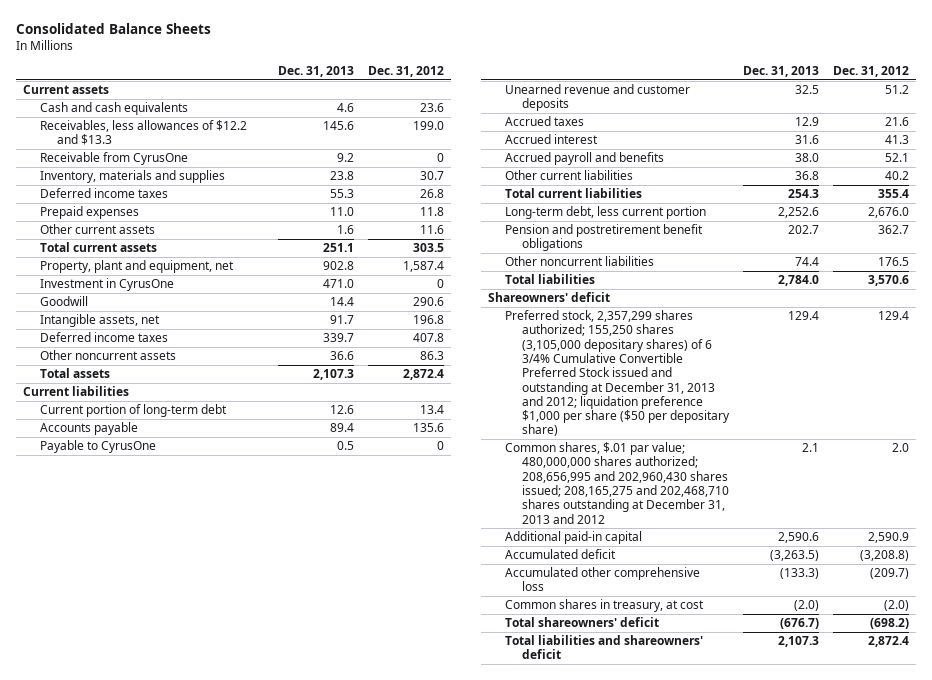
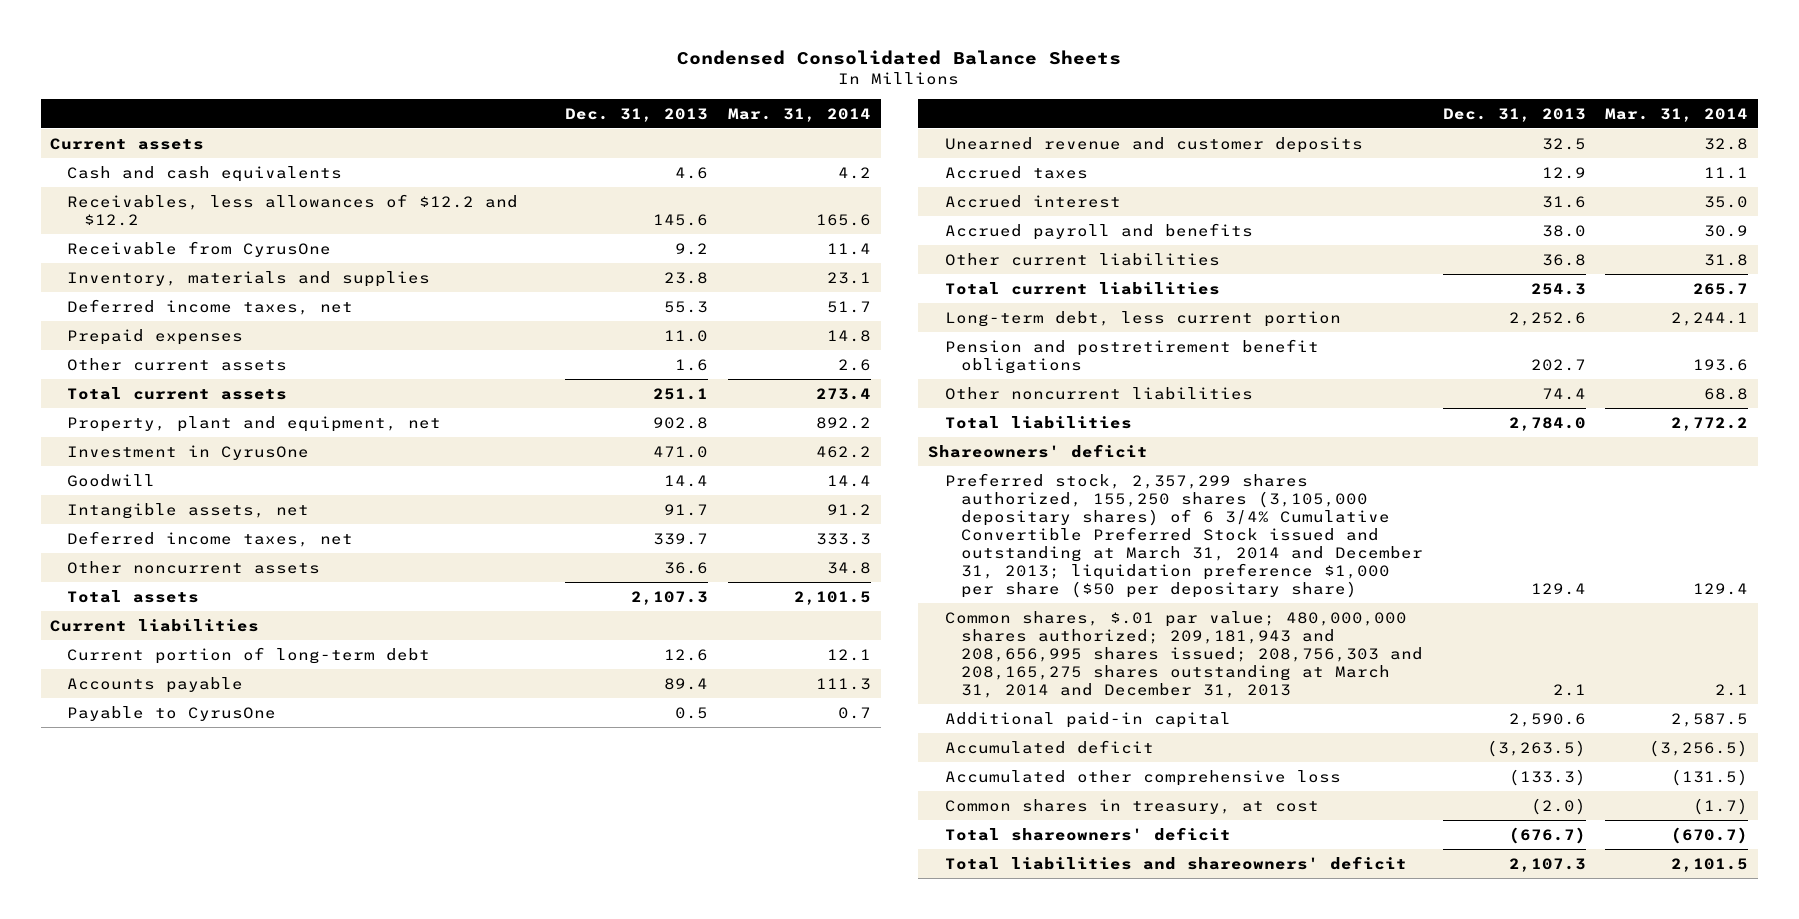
- Consolidated Balance Sheets
+ Condensed Consolidated Balance Sheets
- | Dec. 31, 2013 | Dec. 31, 2012
+ | Dec. 31, 2013 | Mar. 31, 2014
- Receivables, less allowances of $12.2 and $13.3 | 145.6 | 199.0
+ Receivables, less allowances of $12.2 and $12.2 | 145.6 | 165.6
- Deferred income taxes | 55.3 | 26.8
+ Deferred income taxes, net | 55.3 | 51.7
- Deferred income taxes | 339.7 | 407.8
+ Deferred income taxes, net | 339.7 | 333.3
- Preferred stock, 2,357,299 shares authorized; 155,250 shares (3,105,000 depositary shares) of 6 3/4% Cumulative Convertible Preferred Stock issued and outstanding at December 31, 2013 and 2012; liquidation preference $1,000 per share ($50 per depositary share) | 129.4 | 129.4
- Common shares, $.01 par value; 480,000,000 shares authorized; 208,656,995 and 202,960,430 shares issued; 208,165,275 and 202,468,710 shares outstanding at December 31, 2013 and 2012 | 2.1 | 2.0
+ Preferred stock, 2,357,299 shares authorized, 155,250 shares (3,105,000 depositary shares) of 6 3/4% Cumulative Convertible Preferred Stock issued and outstanding at March 31, 2014 and December 31, 2013; liquidation preference $1,000 per share ($50 per depositary share) | 129.4 | 129.4
+ Common shares, $.01 par value; 480,000,000 shares authorized; 209,181,943 and 208,656,995 shares issued; 208,756,303 and 208,165,275 shares outstanding at March 31, 2014 and December 31, 2013 | 2.1 | 2.1

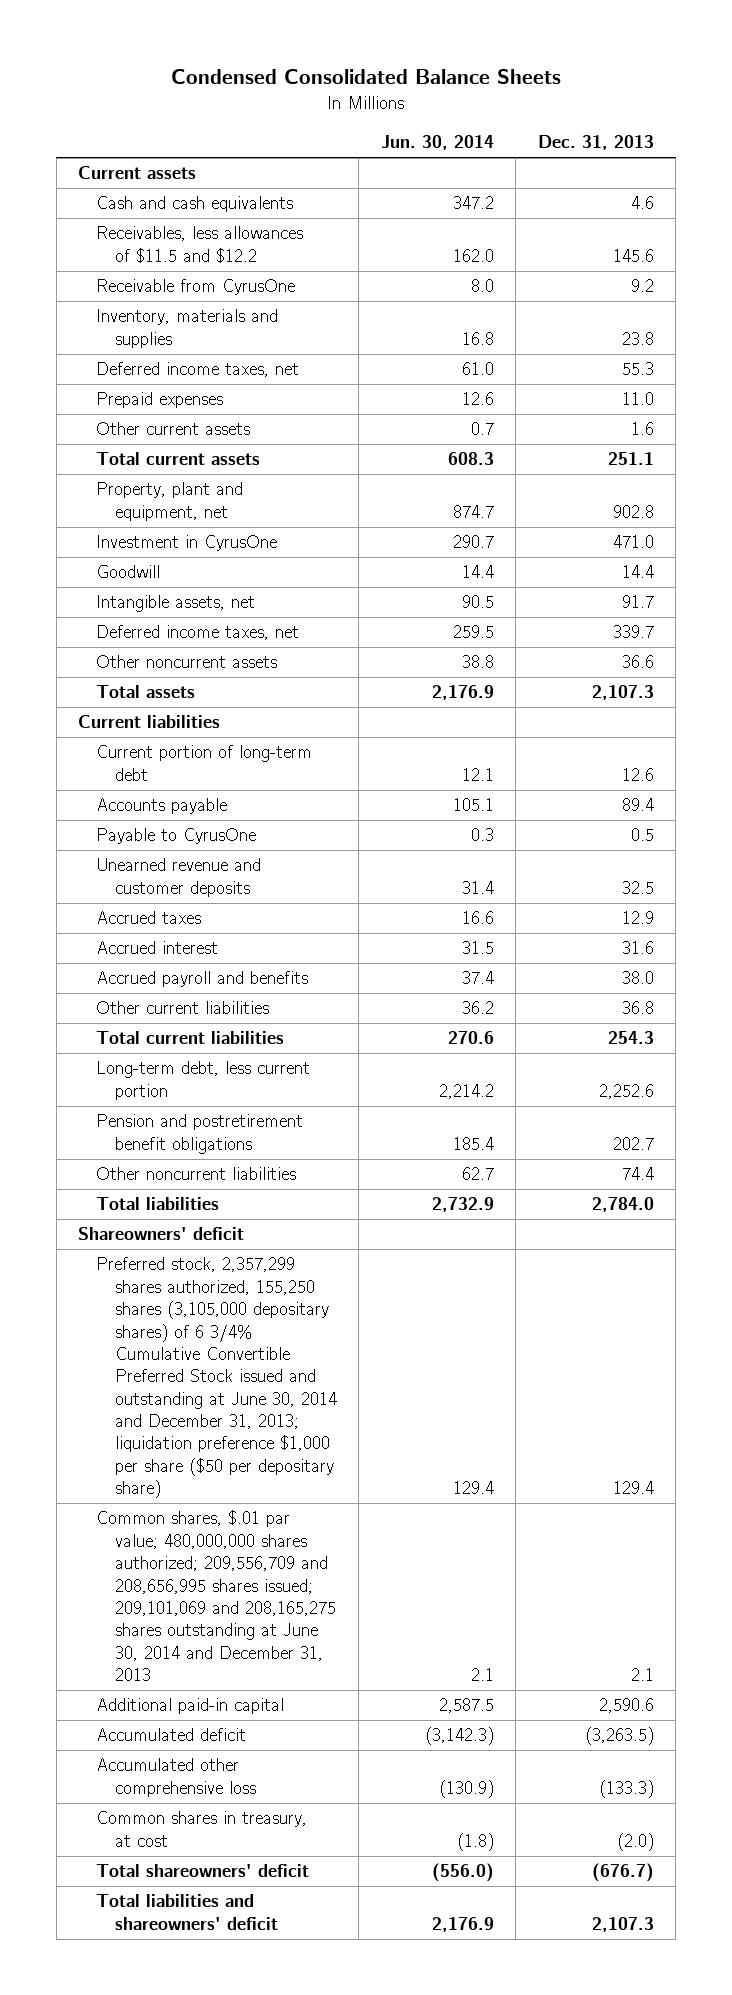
- | Dec. 31, 2013 | Mar. 31, 2014
+ | Jun. 30, 2014 | Dec. 31, 2013
- Receivables, less allowances of $12.2 and $12.2 | 145.6 | 165.6
+ Receivables, less allowances of $11.5 and $12.2 | 162.0 | 145.6
- Preferred stock, 2,357,299 shares authorized, 155,250 shares (3,105,000 depositary shares) of 6 3/4% Cumulative Convertible Preferred Stock issued and outstanding at March 31, 2014 and December 31, 2013; liquidation preference $1,000 per share ($50 per depositary share) | 129.4 | 129.4
- Common shares, $.01 par value; 480,000,000 shares authorized; 209,181,943 and 208,656,995 shares issued; 208,756,303 and 208,165,275 shares outstanding at March 31, 2014 and December 31, 2013 | 2.1 | 2.1
+ Preferred stock, 2,357,299 shares authorized, 155,250 shares (3,105,000 depositary shares) of 6 3/4% Cumulative Convertible Preferred Stock issued and outstanding at June 30, 2014 and December 31, 2013; liquidation preference $1,000 per share ($50 per depositary share) | 129.4 | 129.4
+ Common shares, $.01 par value; 480,000,000 shares authorized; 209,556,709 and 208,656,995 shares issued; 209,101,069 and 208,165,275 shares outstanding at June 30, 2014 and December 31, 2013 | 2.1 | 2.1

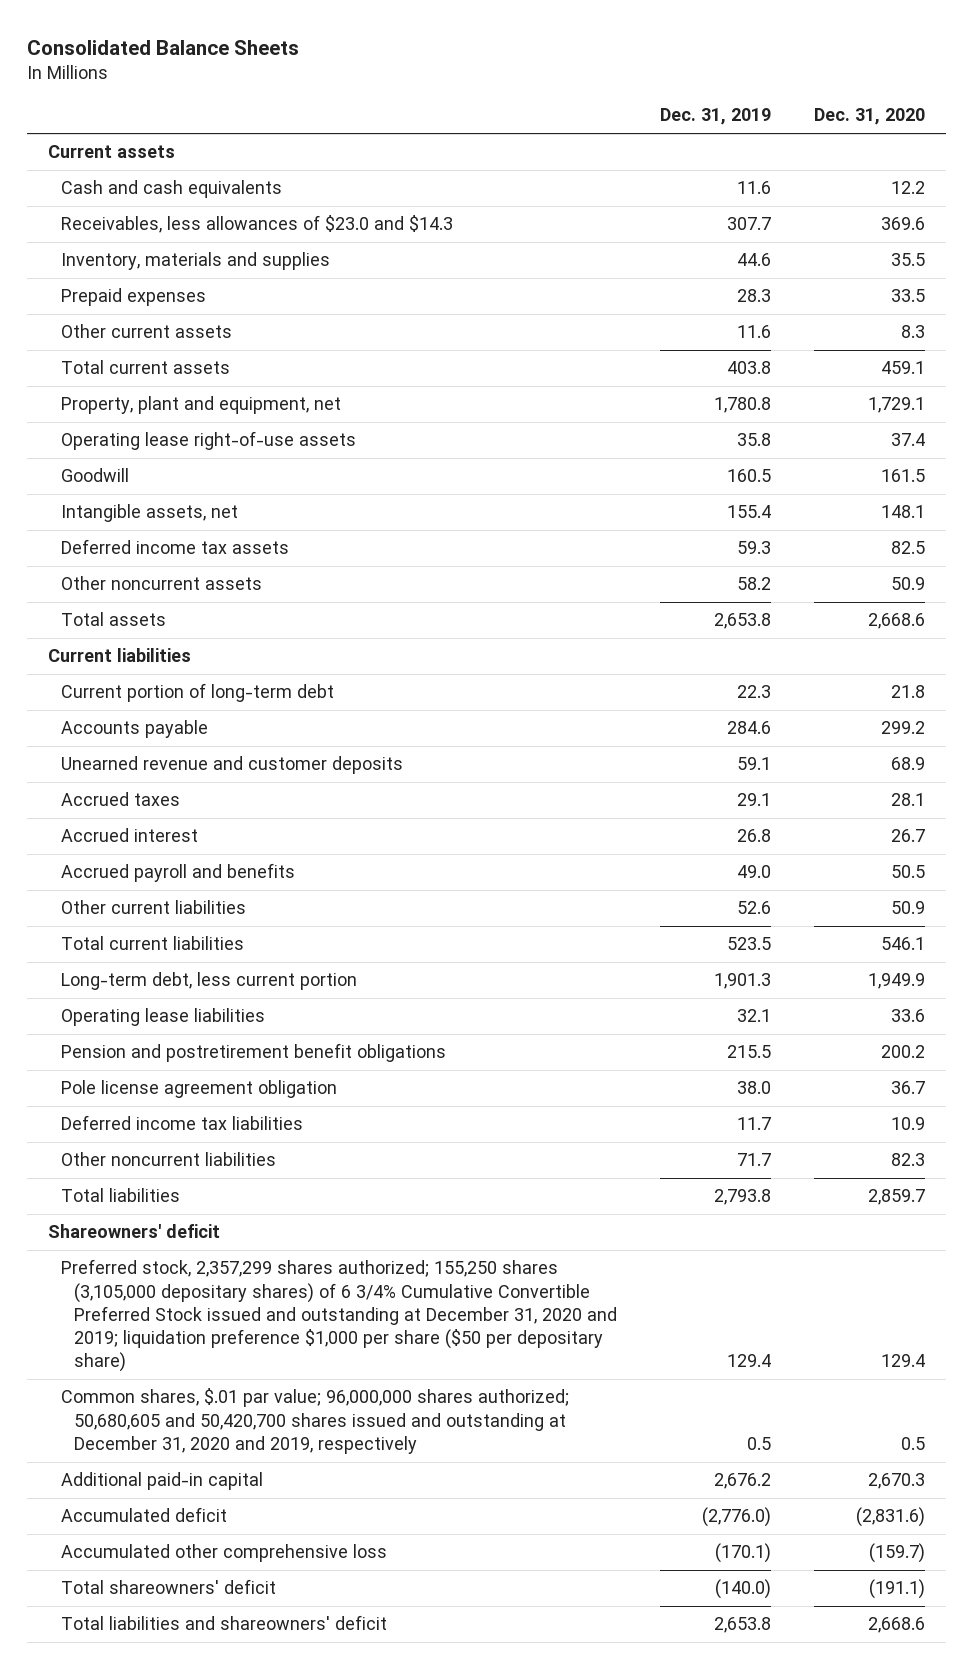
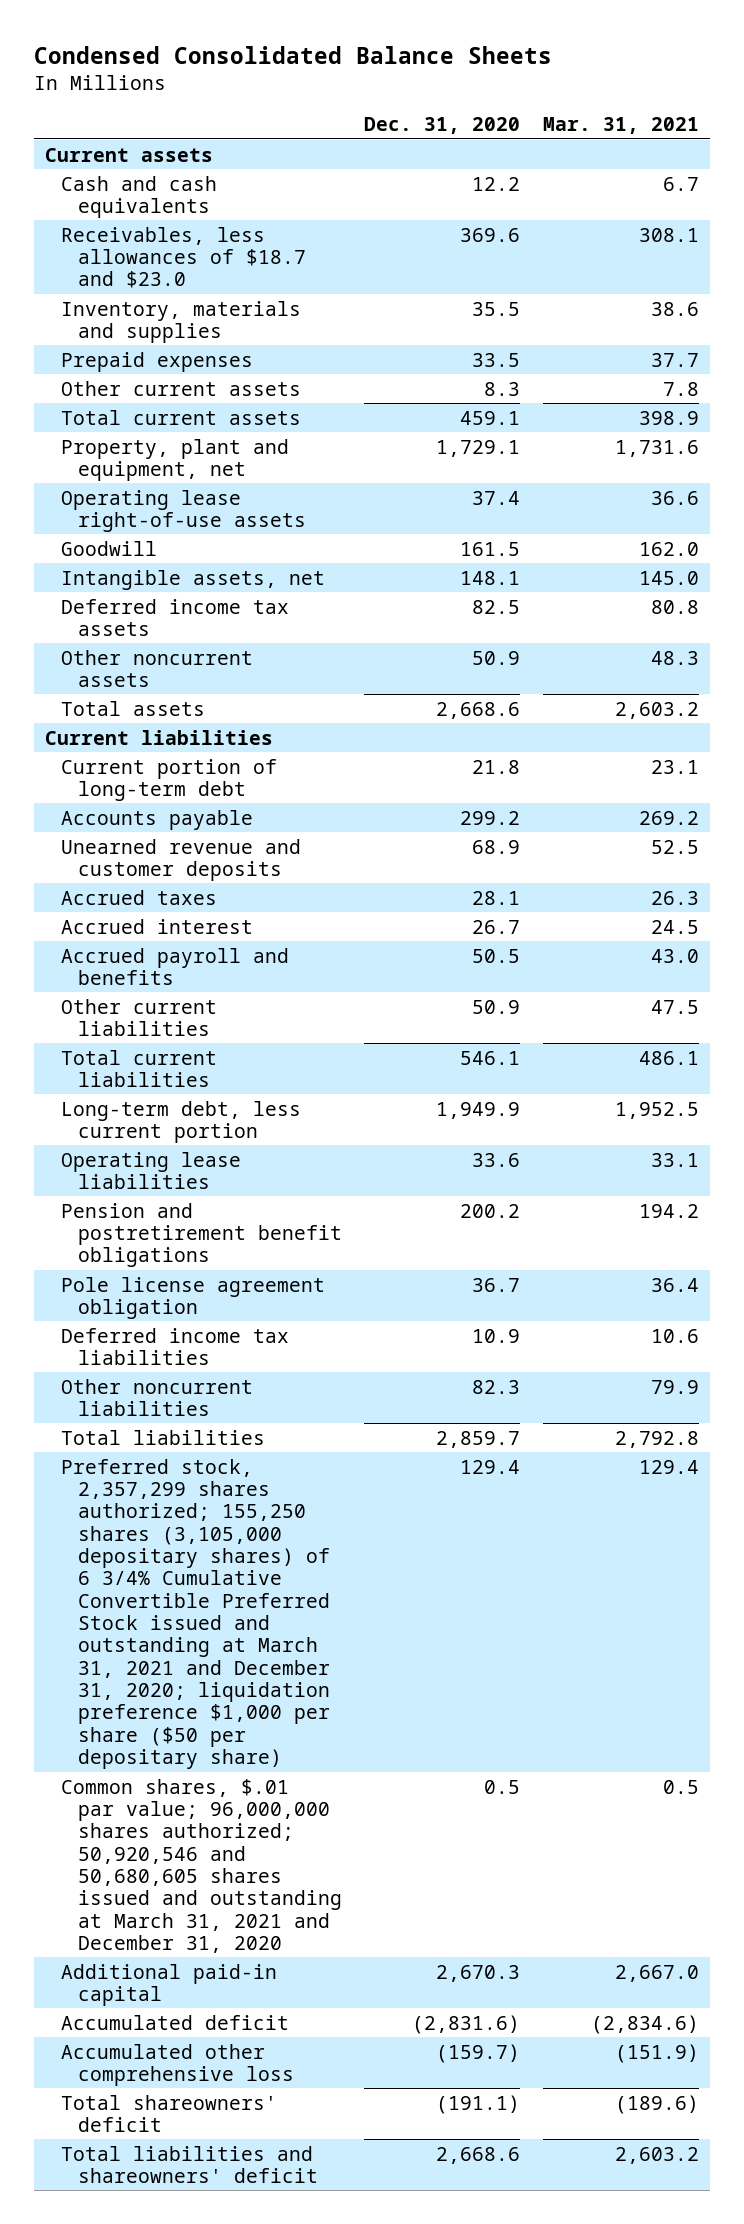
- Consolidated Balance Sheets
+ Condensed Consolidated Balance Sheets
- | Dec. 31, 2019 | Dec. 31, 2020
+ | Dec. 31, 2020 | Mar. 31, 2021
- Receivables, less allowances of $23.0 and $14.3 | 307.7 | 369.6
+ Receivables, less allowances of $18.7 and $23.0 | 369.6 | 308.1
- Shareowners' deficit
- Preferred stock, 2,357,299 shares authorized; 155,250 shares (3,105,000 depositary shares) of 6 3/4% Cumulative Convertible Preferred Stock issued and outstanding at December 31, 2020 and 2019; liquidation preference $1,000 per share ($50 per depositary share) | 129.4 | 129.4
- Common shares, $.01 par value; 96,000,000 shares authorized; 50,680,605 and 50,420,700 shares issued and outstanding at December 31, 2020 and 2019, respectively | 0.5 | 0.5
+ Preferred stock, 2,357,299 shares authorized; 155,250 shares (3,105,000 depositary shares) of 6 3/4% Cumulative Convertible Preferred Stock issued and outstanding at March 31, 2021 and December 31, 2020; liquidation preference $1,000 per share ($50 per depositary share) | 129.4 | 129.4
+ Common shares, $.01 par value; 96,000,000 shares authorized; 50,920,546 and 50,680,605 shares issued and outstanding at March 31, 2021 and December 31, 2020 | 0.5 | 0.5

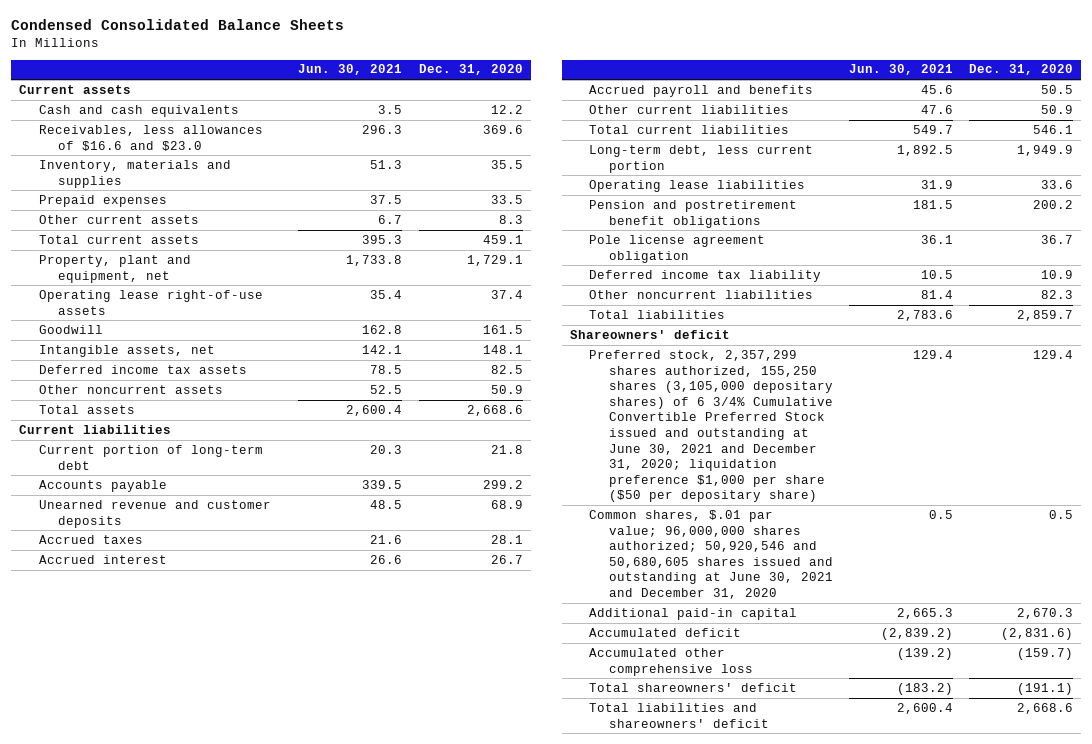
- | Dec. 31, 2020 | Mar. 31, 2021
+ | Jun. 30, 2021 | Dec. 31, 2020
- Receivables, less allowances of $18.7 and $23.0 | 369.6 | 308.1
+ Receivables, less allowances of $16.6 and $23.0 | 296.3 | 369.6
- Deferred income tax liabilities | 10.9 | 10.6
+ Deferred income tax liability | 10.5 | 10.9
- Preferred stock, 2,357,299 shares authorized; 155,250 shares (3,105,000 depositary shares) of 6 3/4% Cumulative Convertible Preferred Stock issued and outstanding at March 31, 2021 and December 31, 2020; liquidation preference $1,000 per share ($50 per depositary share) | 129.4 | 129.4
- Common shares, $.01 par value; 96,000,000 shares authorized; 50,920,546 and 50,680,605 shares issued and outstanding at March 31, 2021 and December 31, 2020 | 0.5 | 0.5
+ Shareowners' deficit
+ Preferred stock, 2,357,299 shares authorized, 155,250 shares (3,105,000 depositary shares) of 6 3/4% Cumulative Convertible Preferred Stock issued and outstanding at June 30, 2021 and December 31, 2020; liquidation preference $1,000 per share ($50 per depositary share) | 129.4 | 129.4
+ Common shares, $.01 par value; 96,000,000 shares authorized; 50,920,546 and 50,680,605 shares issued and outstanding at June 30, 2021 and December 31, 2020 | 0.5 | 0.5

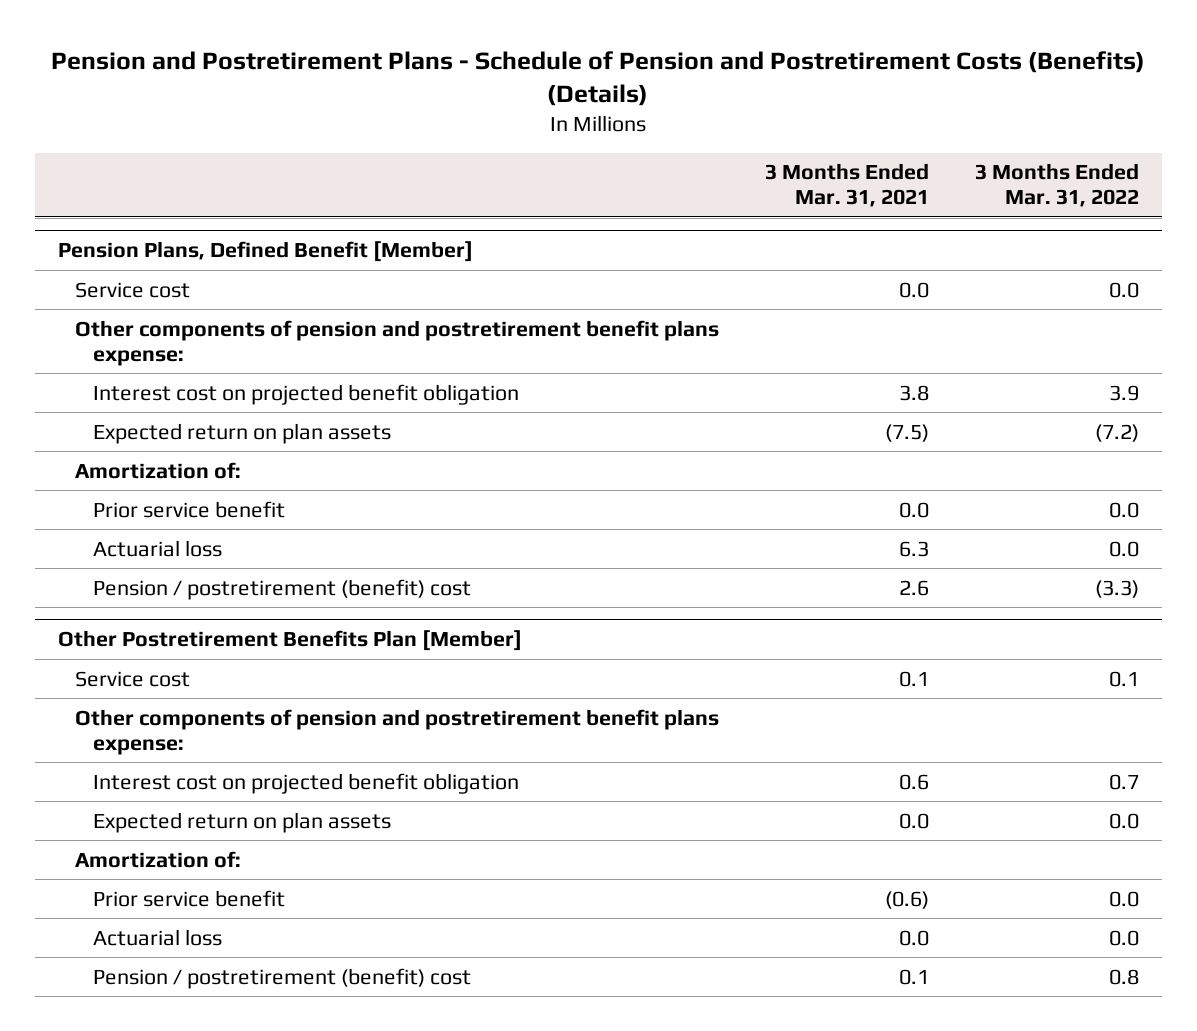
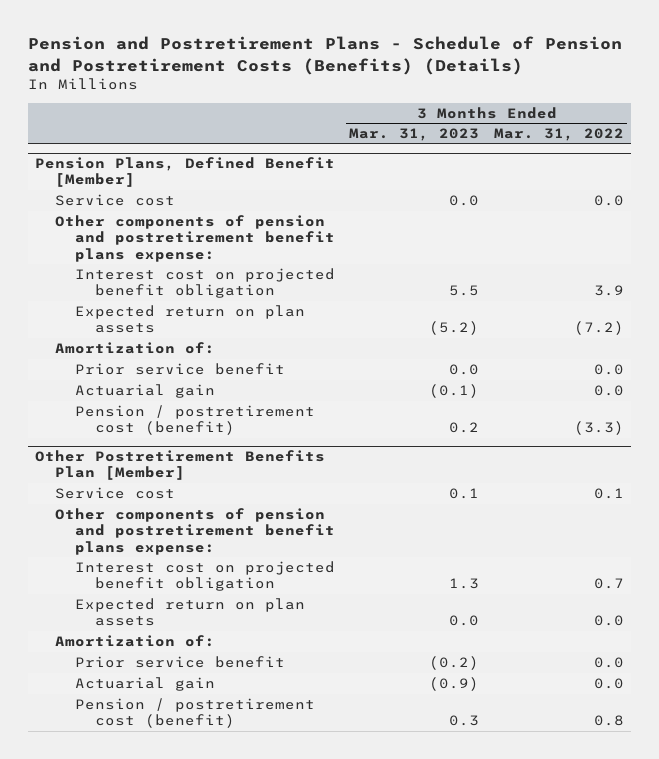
- | 3 Months Ended Mar. 31, 2021 | 3 Months Ended Mar. 31, 2022
+ | 3 Months Ended Mar. 31, 2023 | 3 Months Ended Mar. 31, 2022
@ Pension Plans, Defined Benefit [Member]
- Actuarial loss | 6.3 | 0.0
- Pension / postretirement (benefit) cost | 2.6 | (3.3)
+ Actuarial gain | (0.1) | 0.0
+ Pension / postretirement cost (benefit) | 0.2 | (3.3)
@ Other Postretirement Benefits Plan [Member]
- Actuarial loss | 0.0 | 0.0
- Pension / postretirement (benefit) cost | 0.1 | 0.8
+ Actuarial gain | (0.9) | 0.0
+ Pension / postretirement cost (benefit) | 0.3 | 0.8

